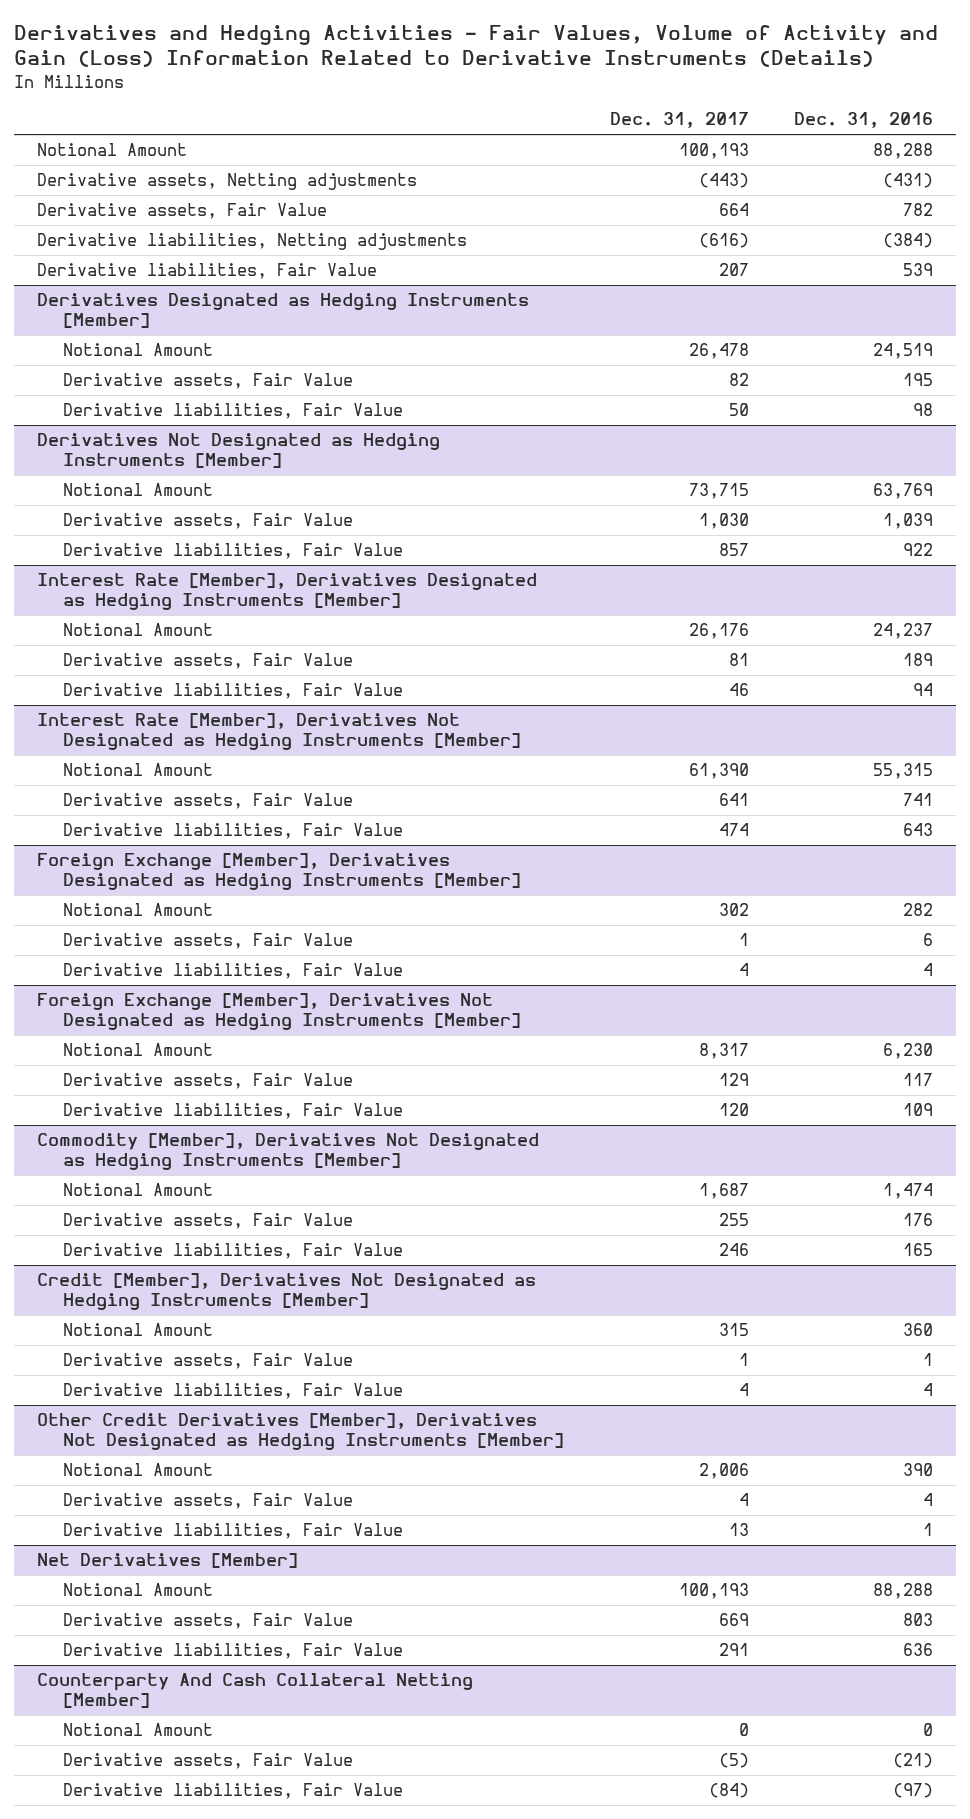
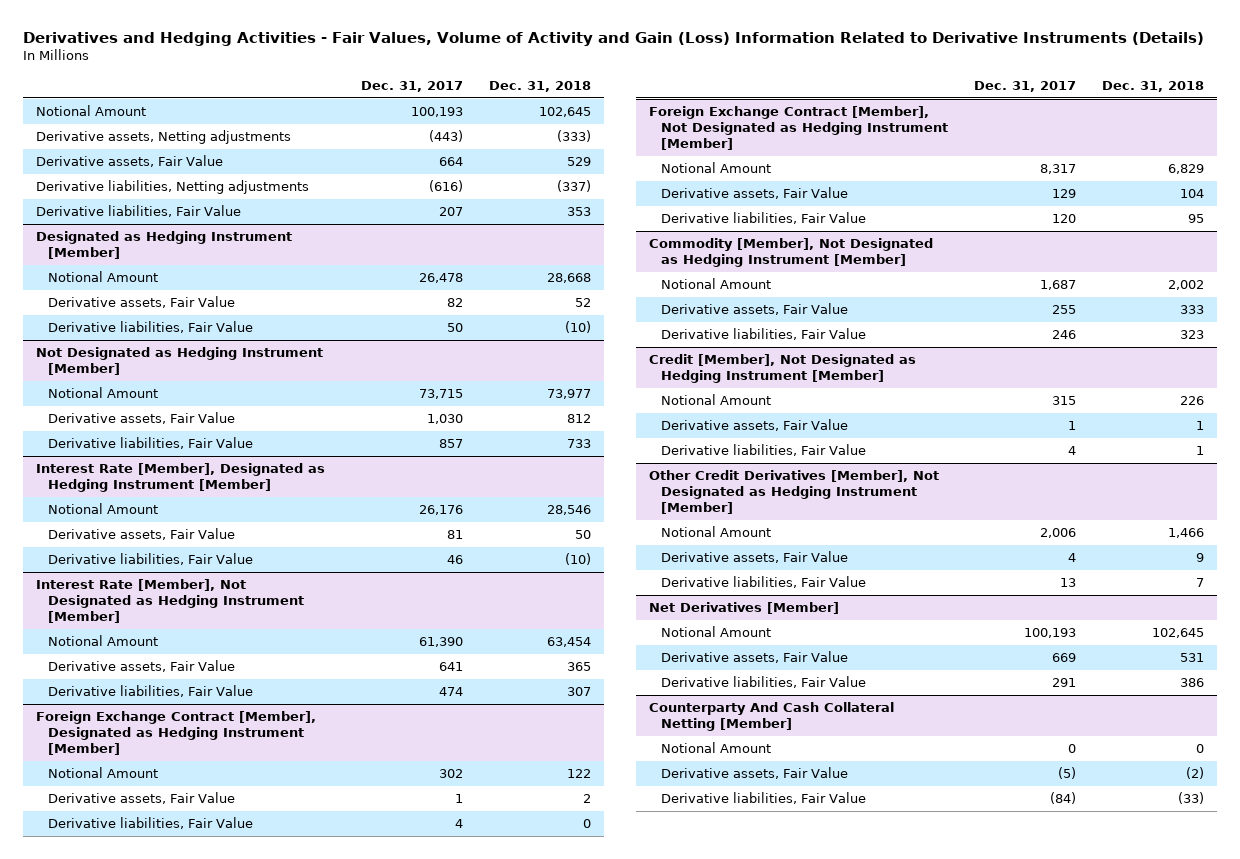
- | Dec. 31, 2017 | Dec. 31, 2016
+ | Dec. 31, 2017 | Dec. 31, 2018
- Derivatives Designated as Hedging Instruments [Member]
+ Designated as Hedging Instrument [Member]
- Derivatives Not Designated as Hedging Instruments [Member]
+ Not Designated as Hedging Instrument [Member]
- Interest Rate [Member], Derivatives Designated as Hedging Instruments [Member]
+ Interest Rate [Member], Designated as Hedging Instrument [Member]
- Interest Rate [Member], Derivatives Not Designated as Hedging Instruments [Member]
+ Interest Rate [Member], Not Designated as Hedging Instrument [Member]
- Foreign Exchange [Member], Derivatives Designated as Hedging Instruments [Member]
+ Foreign Exchange Contract [Member], Designated as Hedging Instrument [Member]
- Foreign Exchange [Member], Derivatives Not Designated as Hedging Instruments [Member]
+ Foreign Exchange Contract [Member], Not Designated as Hedging Instrument [Member]
- Commodity [Member], Derivatives Not Designated as Hedging Instruments [Member]
+ Commodity [Member], Not Designated as Hedging Instrument [Member]
- Credit [Member], Derivatives Not Designated as Hedging Instruments [Member]
+ Credit [Member], Not Designated as Hedging Instrument [Member]
- Other Credit Derivatives [Member], Derivatives Not Designated as Hedging Instruments [Member]
+ Other Credit Derivatives [Member], Not Designated as Hedging Instrument [Member]

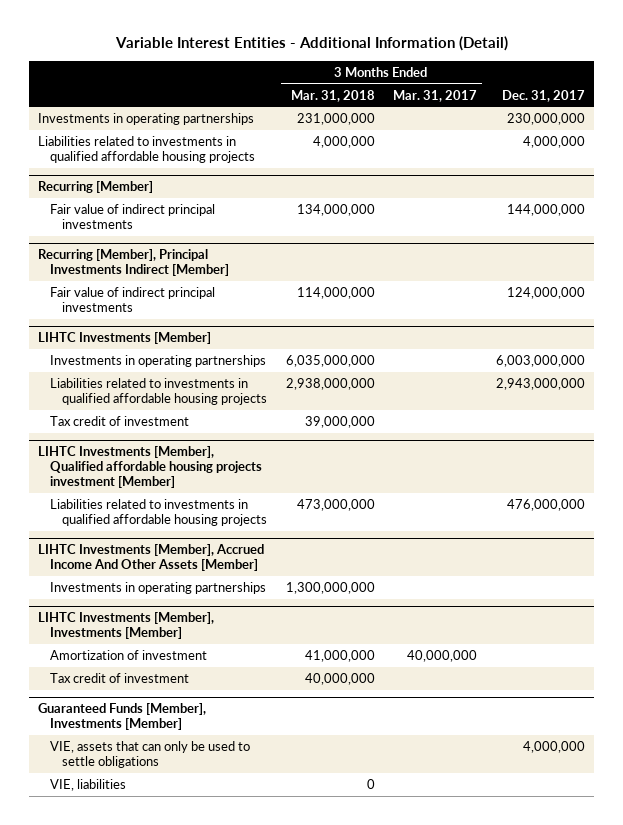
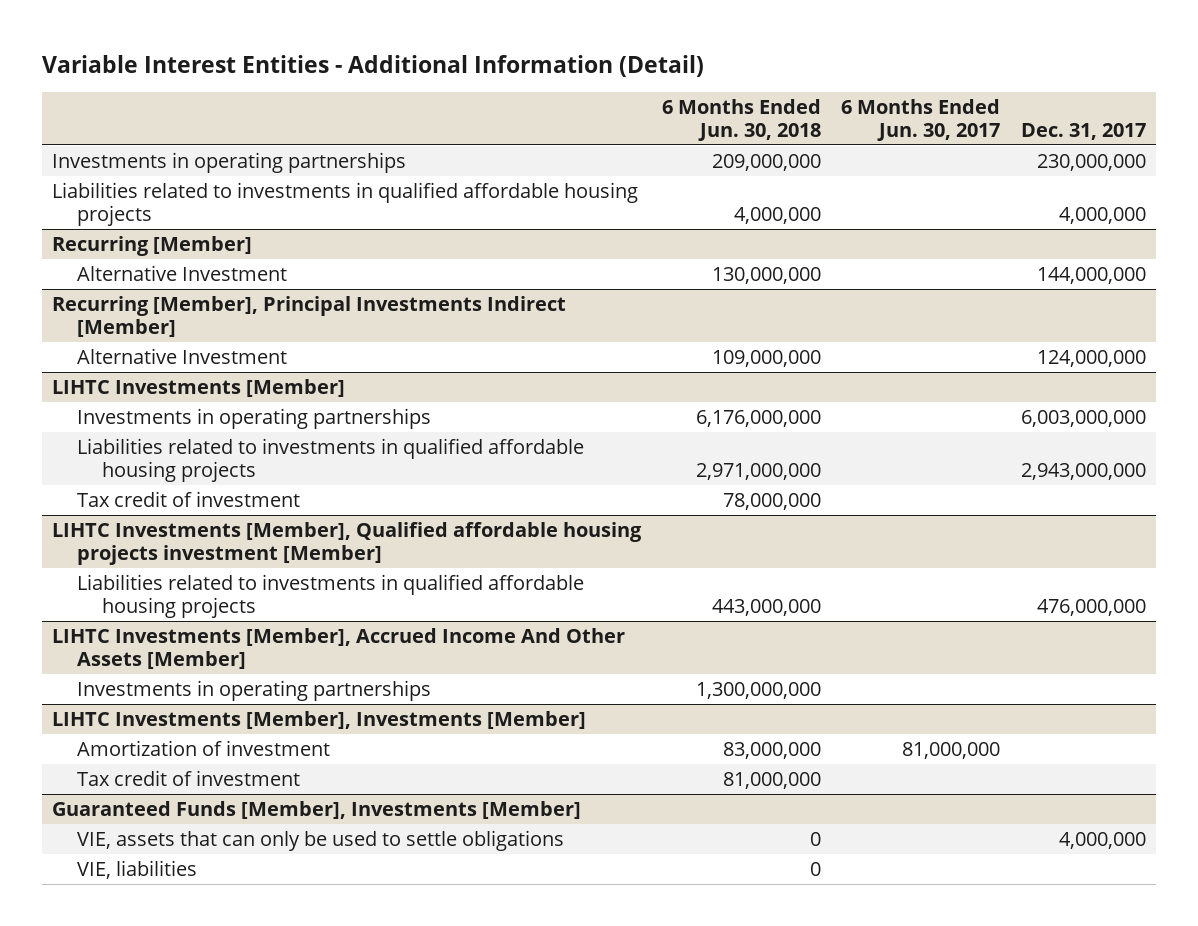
- | 3 Months Ended Mar. 31, 2018 | 3 Months Ended Mar. 31, 2017 | Dec. 31, 2017
+ | 6 Months Ended Jun. 30, 2018 | 6 Months Ended Jun. 30, 2017 | Dec. 31, 2017
@ Recurring [Member]
- Fair value of indirect principal investments | 134,000,000 | | 144,000,000
+ Alternative Investment | 130,000,000 | | 144,000,000
@ Recurring [Member], Principal Investments Indirect [Member]
- Fair value of indirect principal investments | 114,000,000 | | 124,000,000
+ Alternative Investment | 109,000,000 | | 124,000,000

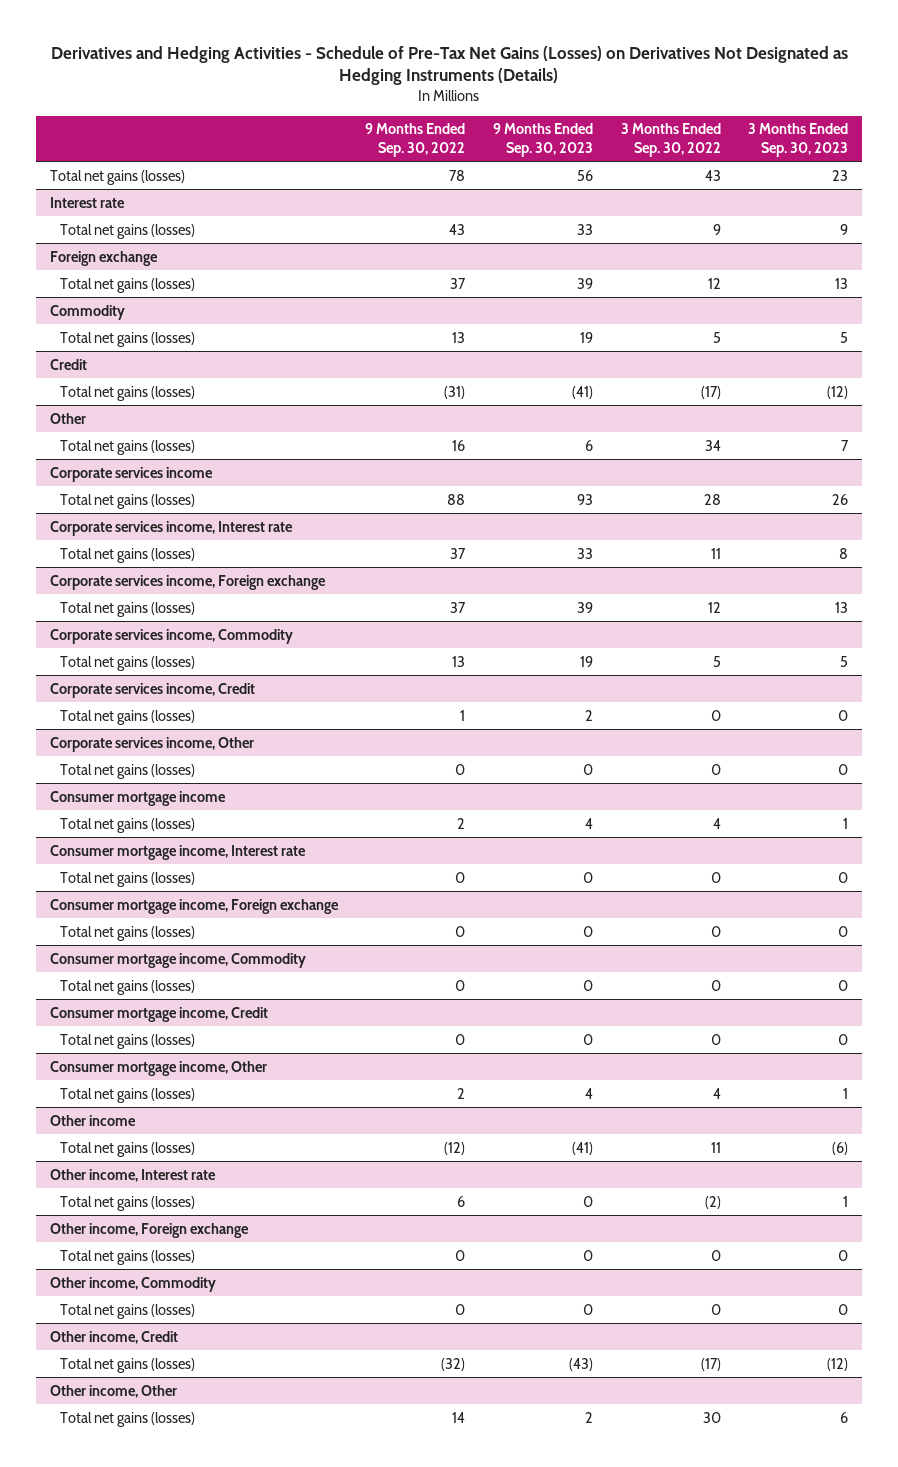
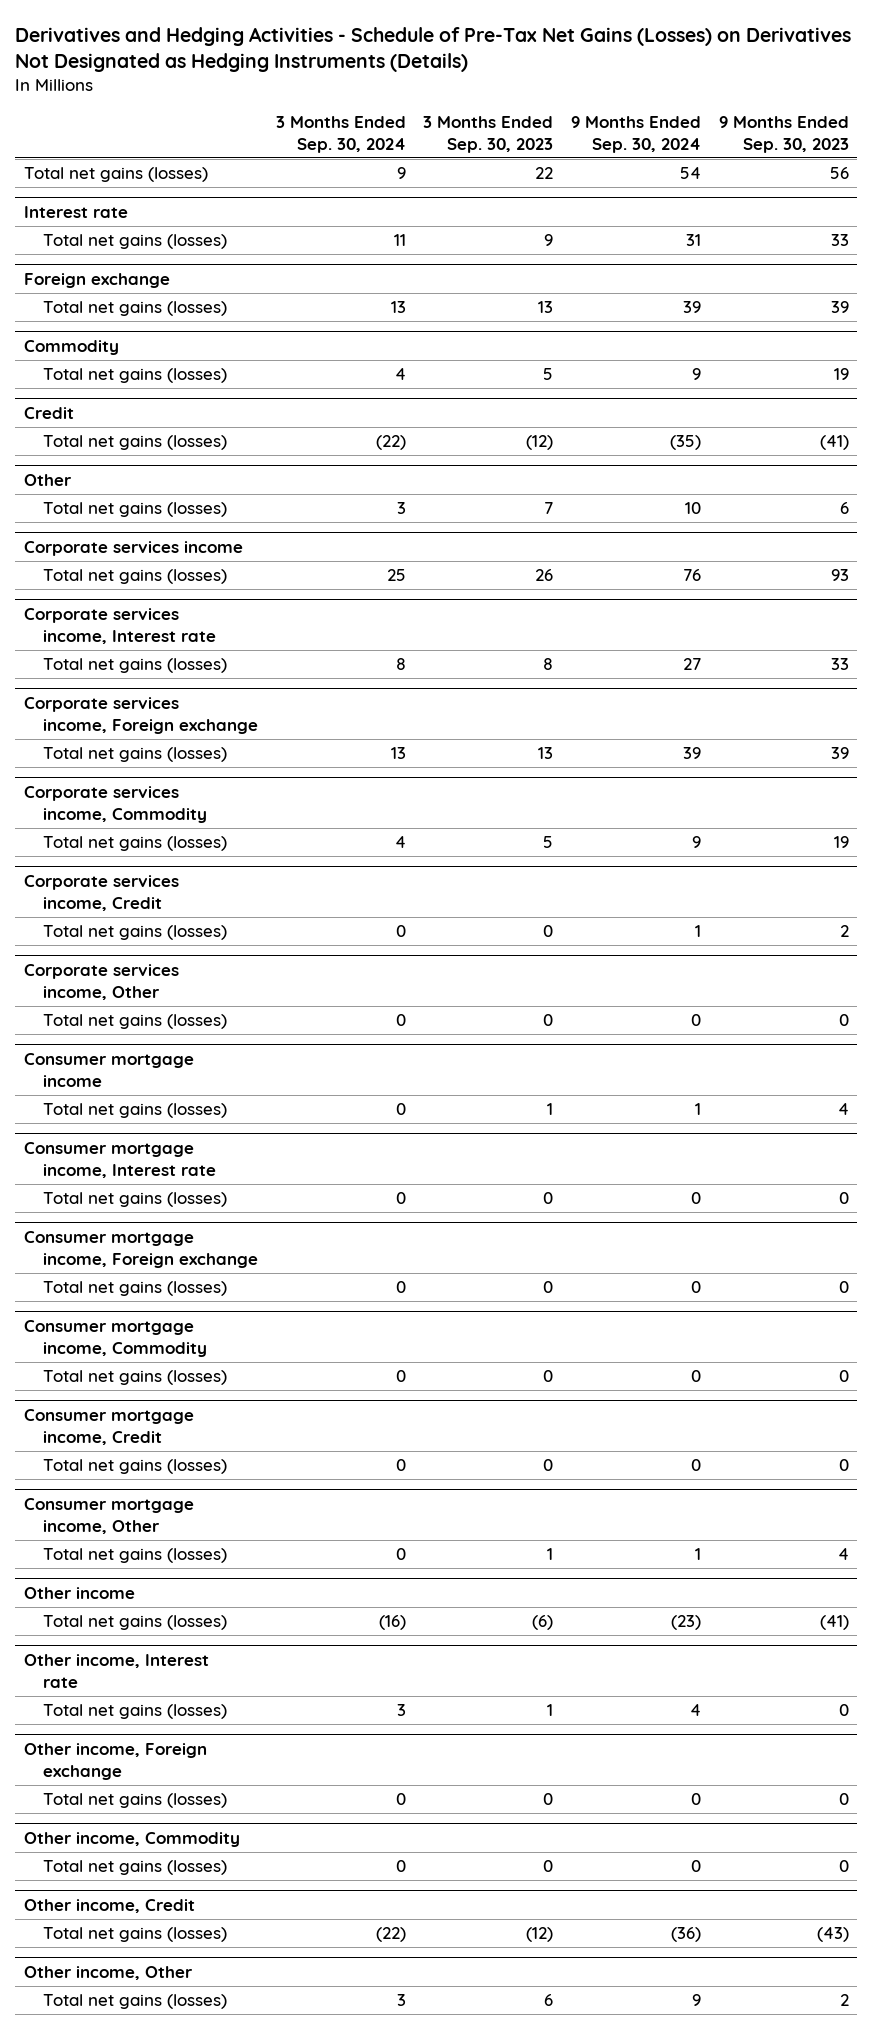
- | 9 Months Ended Sep. 30, 2022 | 9 Months Ended Sep. 30, 2023 | 3 Months Ended Sep. 30, 2022 | 3 Months Ended Sep. 30, 2023
+ | 3 Months Ended Sep. 30, 2024 | 3 Months Ended Sep. 30, 2023 | 9 Months Ended Sep. 30, 2024 | 9 Months Ended Sep. 30, 2023
- Total net gains (losses) | 78 | 56 | 43 | 23
+ Total net gains (losses) | 9 | 22 | 54 | 56

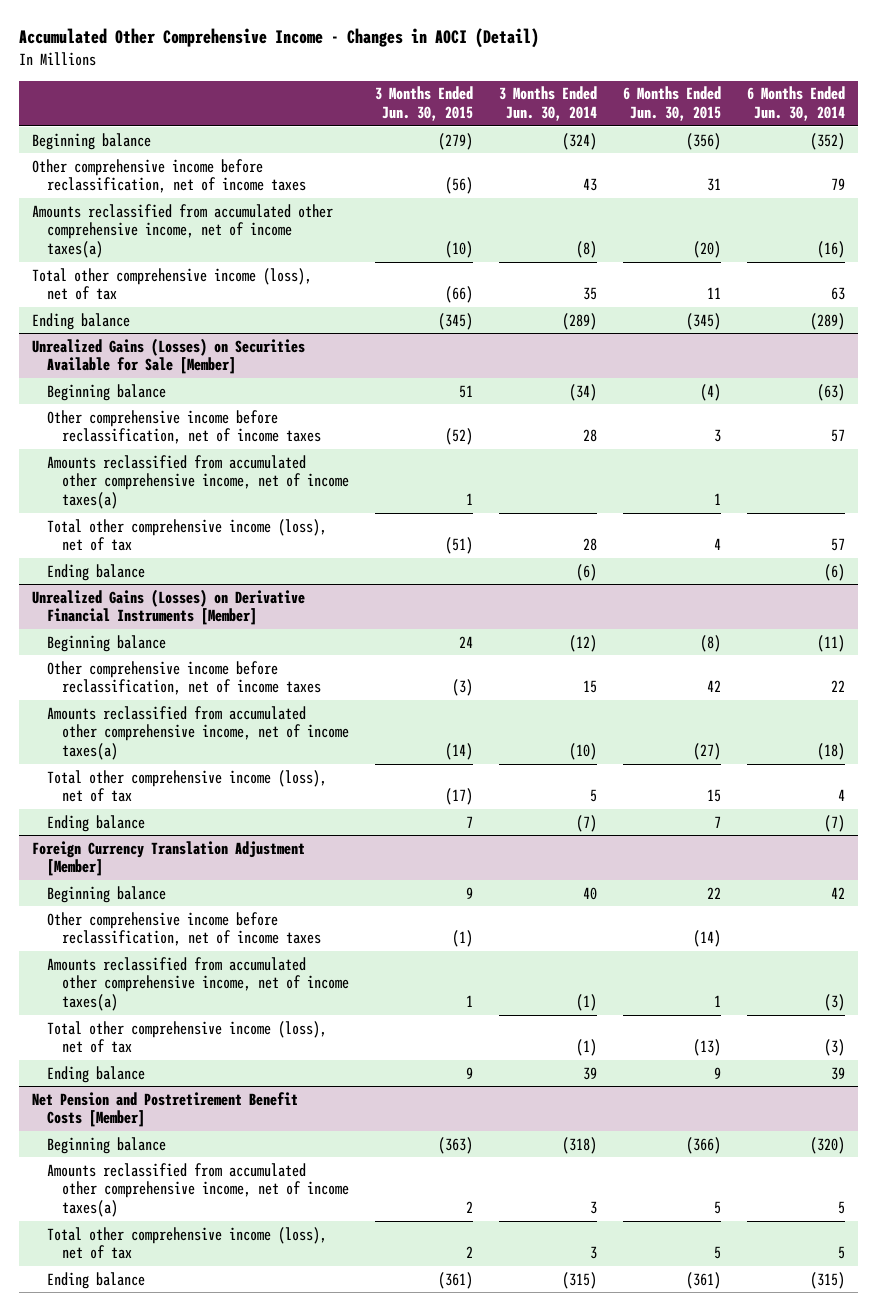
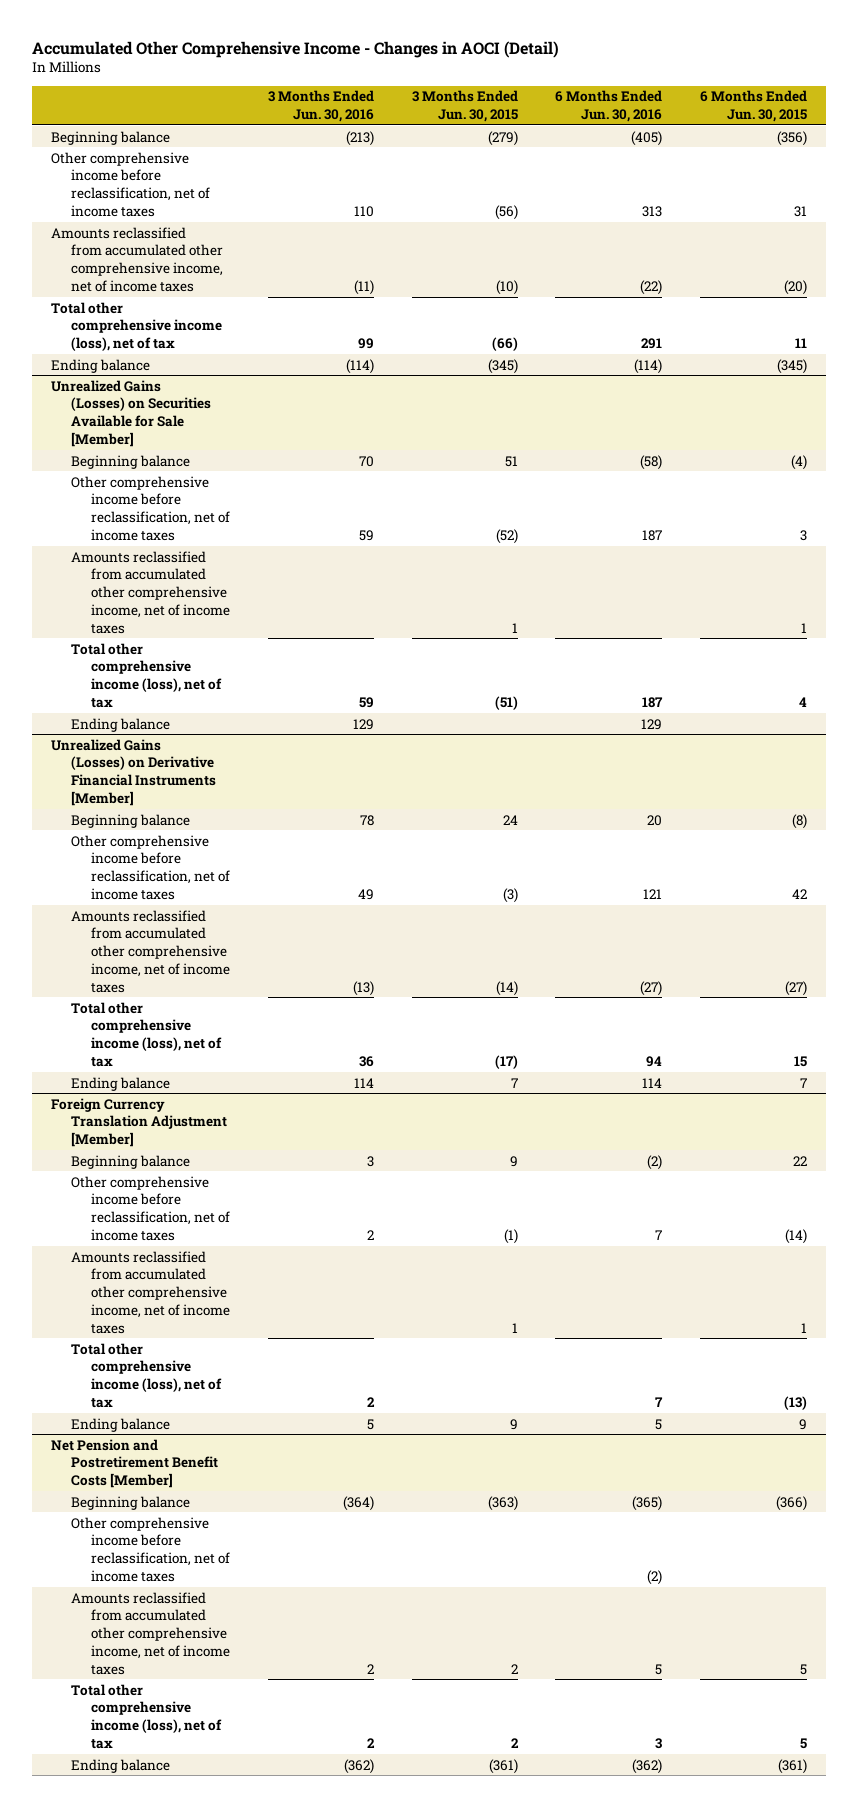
- | 3 Months Ended Jun. 30, 2015 | 3 Months Ended Jun. 30, 2014 | 6 Months Ended Jun. 30, 2015 | 6 Months Ended Jun. 30, 2014
+ | 3 Months Ended Jun. 30, 2016 | 3 Months Ended Jun. 30, 2015 | 6 Months Ended Jun. 30, 2016 | 6 Months Ended Jun. 30, 2015
- Amounts reclassified from accumulated other comprehensive income, net of income taxes(a) | (10) | (8) | (20) | (16)
+ Amounts reclassified from accumulated other comprehensive income, net of income taxes | (11) | (10) | (22) | (20)
@ Unrealized Gains (Losses) on Securities Available for Sale [Member]
- Amounts reclassified from accumulated other comprehensive income, net of income taxes(a) | 1 | | 1 |
+ Amounts reclassified from accumulated other comprehensive income, net of income taxes | | 1 | | 1
@ Unrealized Gains (Losses) on Derivative Financial Instruments [Member]
- Amounts reclassified from accumulated other comprehensive income, net of income taxes(a) | (14) | (10) | (27) | (18)
+ Amounts reclassified from accumulated other comprehensive income, net of income taxes | (13) | (14) | (27) | (27)
@ Foreign Currency Translation Adjustment [Member]
- Amounts reclassified from accumulated other comprehensive income, net of income taxes(a) | 1 | (1) | 1 | (3)
+ Amounts reclassified from accumulated other comprehensive income, net of income taxes | | 1 | | 1
@ Net Pension and Postretirement Benefit Costs [Member]
- Amounts reclassified from accumulated other comprehensive income, net of income taxes(a) | 2 | 3 | 5 | 5
+ Other comprehensive income before reclassification, net of income taxes | | | (2) |
+ Amounts reclassified from accumulated other comprehensive income, net of income taxes | 2 | 2 | 5 | 5

